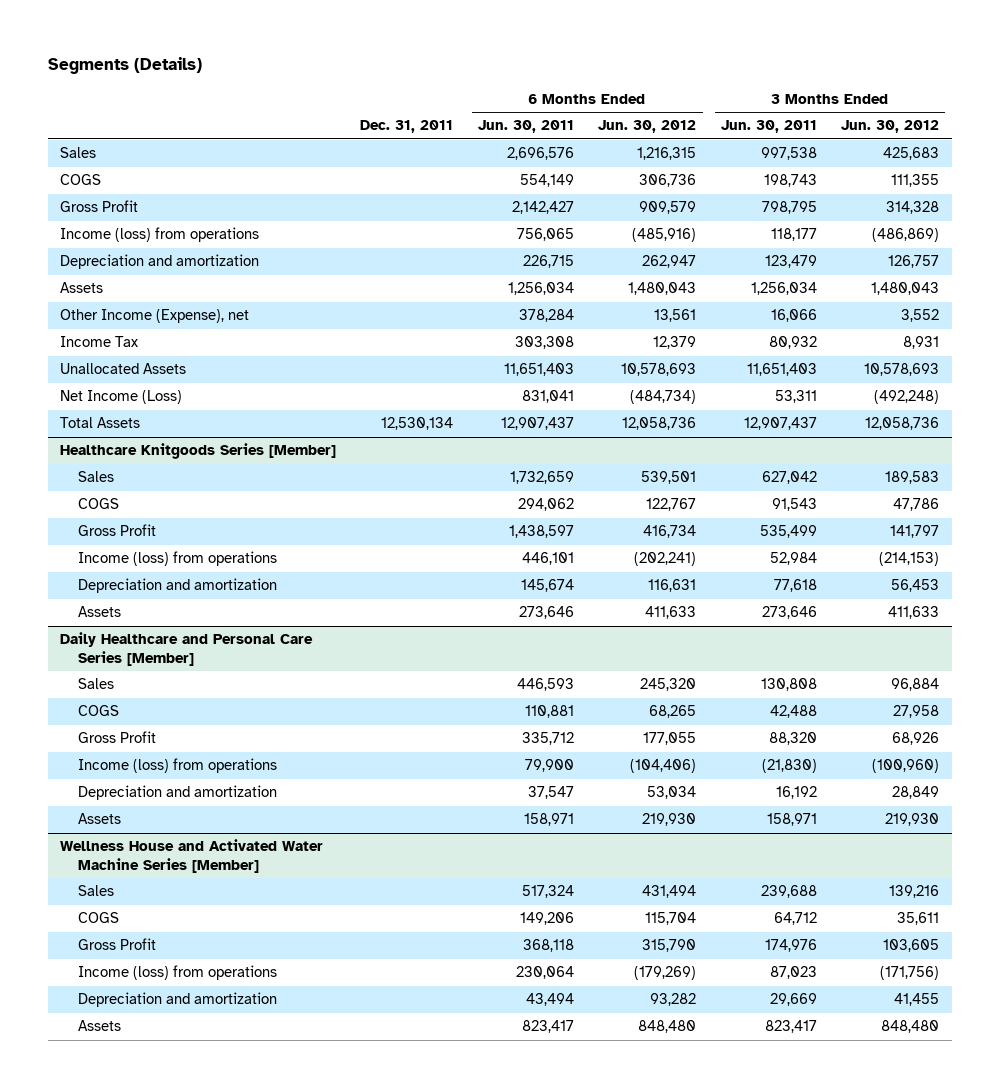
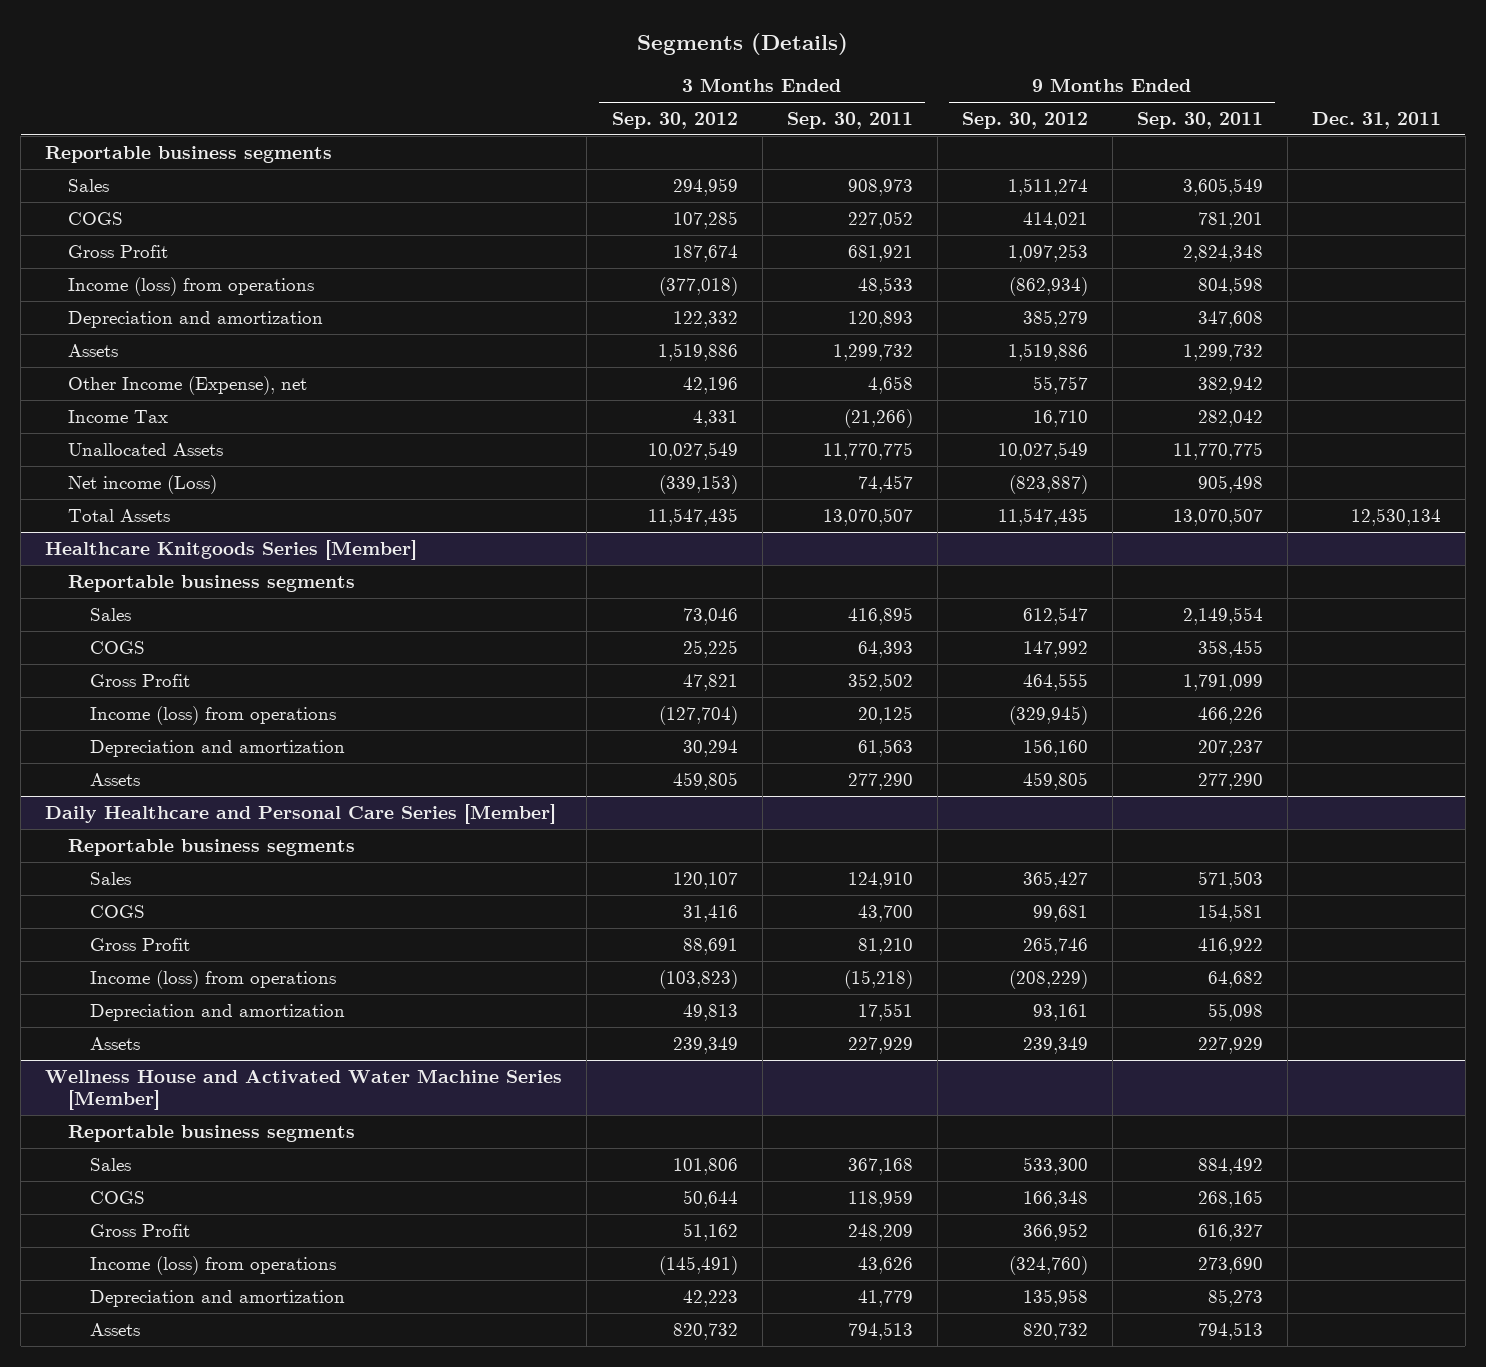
- | Dec. 31, 2011 | 6 Months Ended Jun. 30, 2011 | 6 Months Ended Jun. 30, 2012 | 3 Months Ended Jun. 30, 2011 | 3 Months Ended Jun. 30, 2012
+ | 3 Months Ended Sep. 30, 2012 | 3 Months Ended Sep. 30, 2011 | 9 Months Ended Sep. 30, 2012 | 9 Months Ended Sep. 30, 2011 | Dec. 31, 2011
+ Reportable business segments
- Net Income (Loss) | | 831,041 | (484,734) | 53,311 | (492,248)
+ Net income (Loss) | (339,153) | 74,457 | (823,887) | 905,498 |
@ Healthcare Knitgoods Series [Member]
+ Reportable business segments
@ Daily Healthcare and Personal Care Series [Member]
+ Reportable business segments
@ Wellness House and Activated Water Machine Series [Member]
+ Reportable business segments

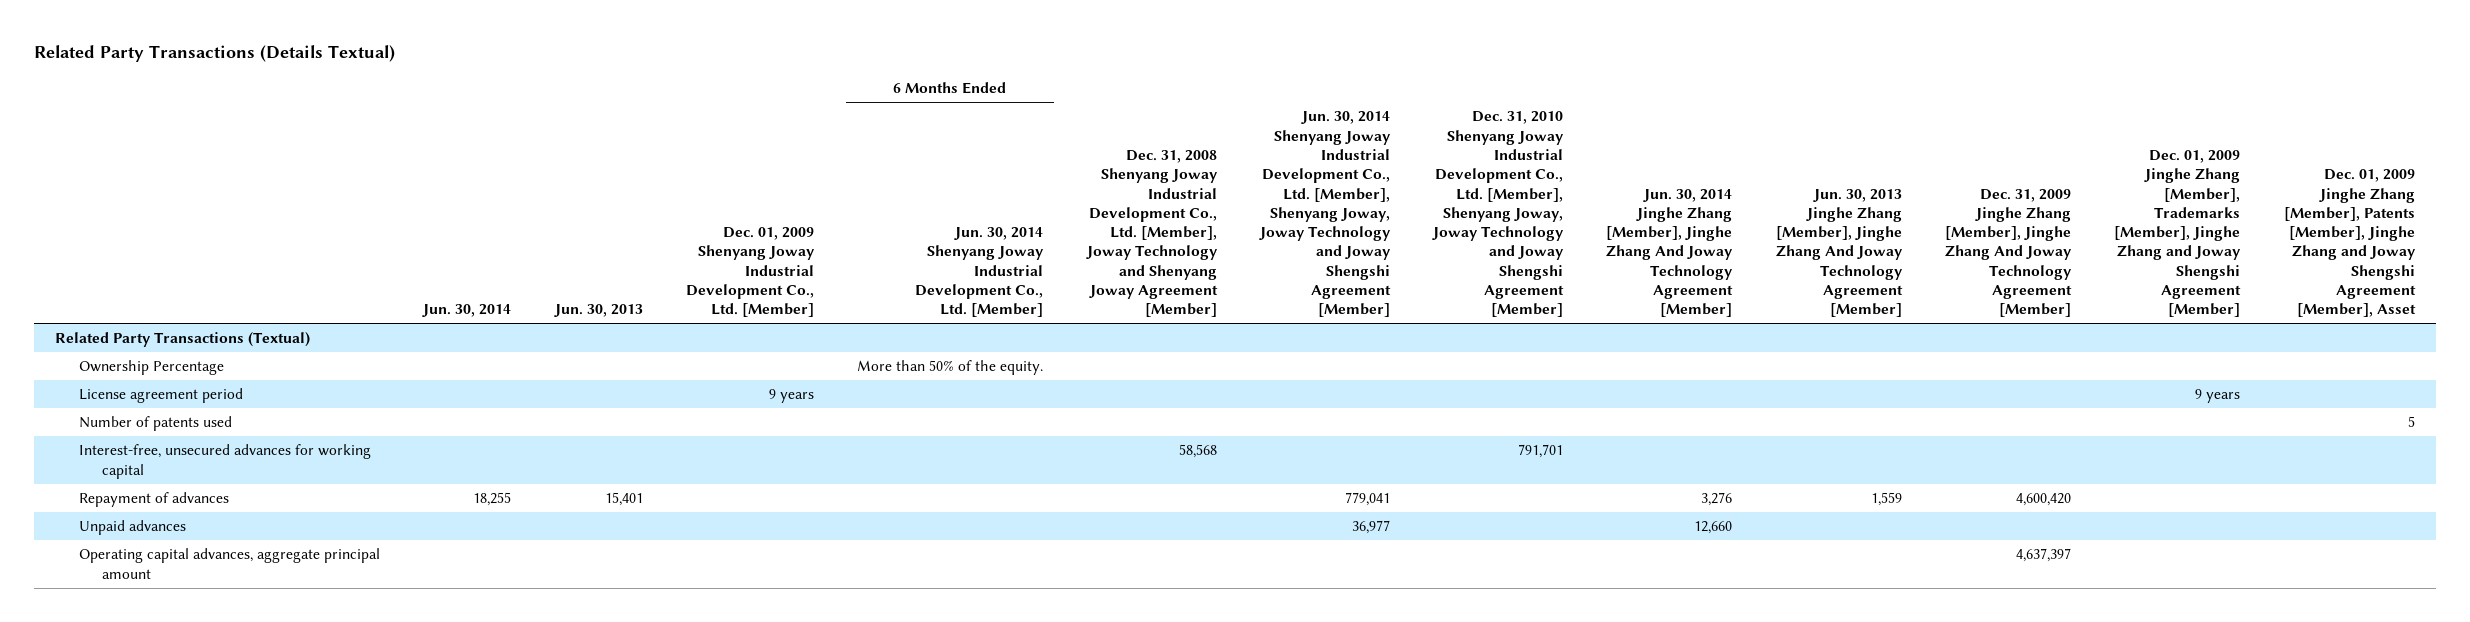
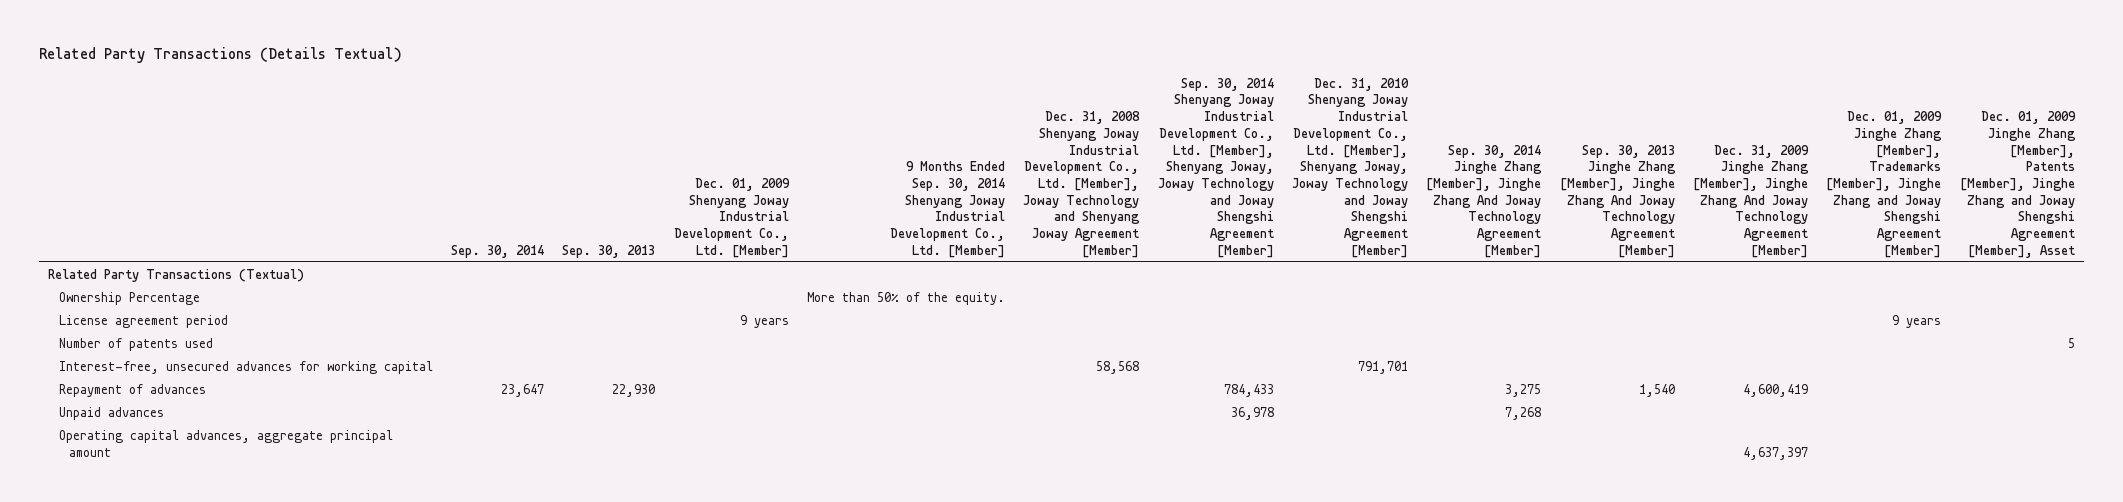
- | Jun. 30, 2014 | Jun. 30, 2013 | Dec. 01, 2009 Shenyang Joway Industrial Development Co., Ltd. [Member] | 6 Months Ended Jun. 30, 2014 Shenyang Joway Industrial Development Co., Ltd. [Member] | Dec. 31, 2008 Shenyang Joway Industrial Development Co., Ltd. [Member], Joway Technology and Shenyang Joway Agreement [Member] | Jun. 30, 2014 Shenyang Joway Industrial Development Co., Ltd. [Member], Shenyang Joway, Joway Technology and Joway Shengshi Agreement [Member] | Dec. 31, 2010 Shenyang Joway Industrial Development Co., Ltd. [Member], Shenyang Joway, Joway Technology and Joway Shengshi Agreement [Member] | Jun. 30, 2014 Jinghe Zhang [Member], Jinghe Zhang And Joway Technology Agreement [Member] | Jun. 30, 2013 Jinghe Zhang [Member], Jinghe Zhang And Joway Technology Agreement [Member] | Dec. 31, 2009 Jinghe Zhang [Member], Jinghe Zhang And Joway Technology Agreement [Member] | Dec. 01, 2009 Jinghe Zhang [Member], Trademarks [Member], Jinghe Zhang and Joway Shengshi Agreement [Member] | Dec. 01, 2009 Jinghe Zhang [Member], Patents [Member], Jinghe Zhang and Joway Shengshi Agreement [Member], Asset
+ | Sep. 30, 2014 | Sep. 30, 2013 | Dec. 01, 2009 Shenyang Joway Industrial Development Co., Ltd. [Member] | 9 Months Ended Sep. 30, 2014 Shenyang Joway Industrial Development Co., Ltd. [Member] | Dec. 31, 2008 Shenyang Joway Industrial Development Co., Ltd. [Member], Joway Technology and Shenyang Joway Agreement [Member] | Sep. 30, 2014 Shenyang Joway Industrial Development Co., Ltd. [Member], Shenyang Joway, Joway Technology and Joway Shengshi Agreement [Member] | Dec. 31, 2010 Shenyang Joway Industrial Development Co., Ltd. [Member], Shenyang Joway, Joway Technology and Joway Shengshi Agreement [Member] | Sep. 30, 2014 Jinghe Zhang [Member], Jinghe Zhang And Joway Technology Agreement [Member] | Sep. 30, 2013 Jinghe Zhang [Member], Jinghe Zhang And Joway Technology Agreement [Member] | Dec. 31, 2009 Jinghe Zhang [Member], Jinghe Zhang And Joway Technology Agreement [Member] | Dec. 01, 2009 Jinghe Zhang [Member], Trademarks [Member], Jinghe Zhang and Joway Shengshi Agreement [Member] | Dec. 01, 2009 Jinghe Zhang [Member], Patents [Member], Jinghe Zhang and Joway Shengshi Agreement [Member], Asset
- Repayment of advances | 18,255 | 15,401 | | | | 779,041 | | 3,276 | 1,559 | 4,600,420 | |
+ Repayment of advances | 23,647 | 22,930 | | | | 784,433 | | 3,275 | 1,540 | 4,600,419 | |

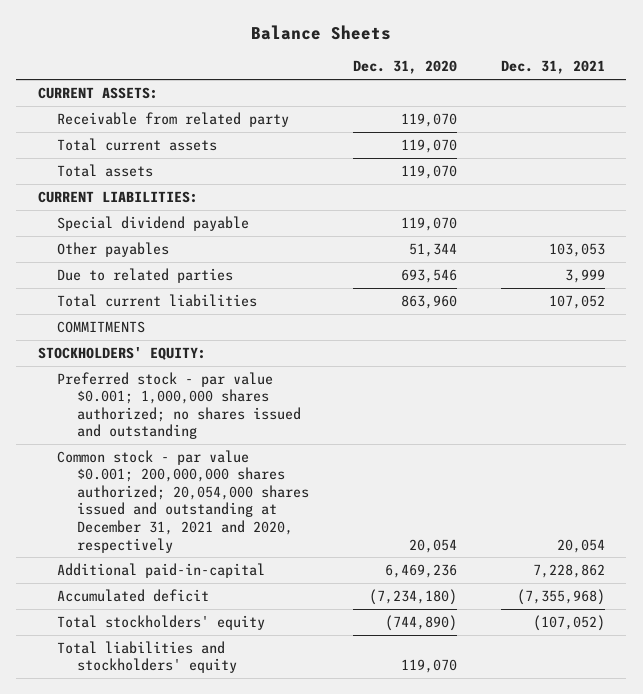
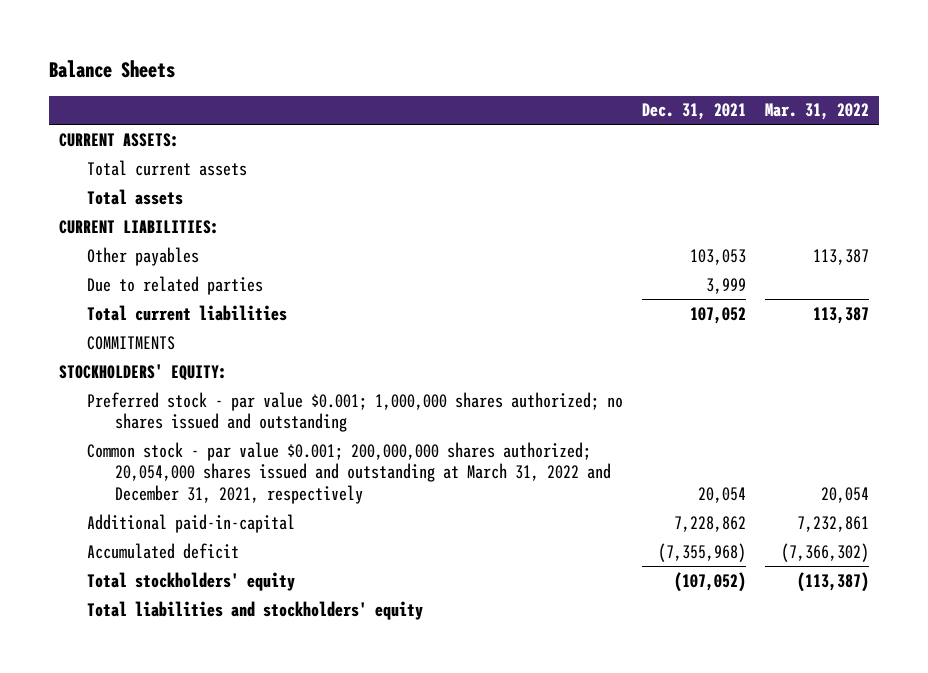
- | Dec. 31, 2020 | Dec. 31, 2021
+ | Dec. 31, 2021 | Mar. 31, 2022
- Receivable from related party | 119,070 |
- Special dividend payable | 119,070 |
- Common stock - par value $0.001; 200,000,000 shares authorized; 20,054,000 shares issued and outstanding at December 31, 2021 and 2020, respectively | 20,054 | 20,054
+ Common stock - par value $0.001; 200,000,000 shares authorized; 20,054,000 shares issued and outstanding at March 31, 2022 and December 31, 2021, respectively | 20,054 | 20,054

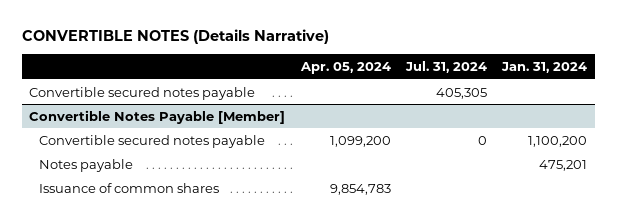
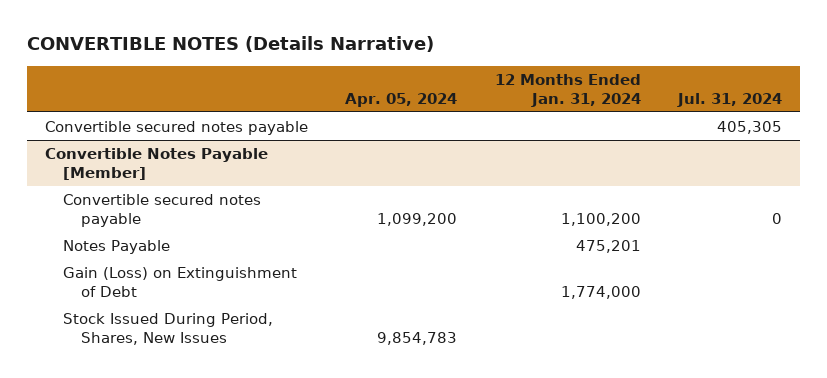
- | Apr. 05, 2024 | Jul. 31, 2024 | Jan. 31, 2024
+ | Apr. 05, 2024 | 12 Months Ended Jan. 31, 2024 | Jul. 31, 2024
@ Convertible Notes Payable [Member]
- Notes payable | | | 475,201
- Issuance of common shares | 9,854,783 | |
+ Notes Payable | | 475,201 |
+ Gain (Loss) on Extinguishment of Debt | | 1,774,000 |
+ Stock Issued During Period, Shares, New Issues | 9,854,783 | |

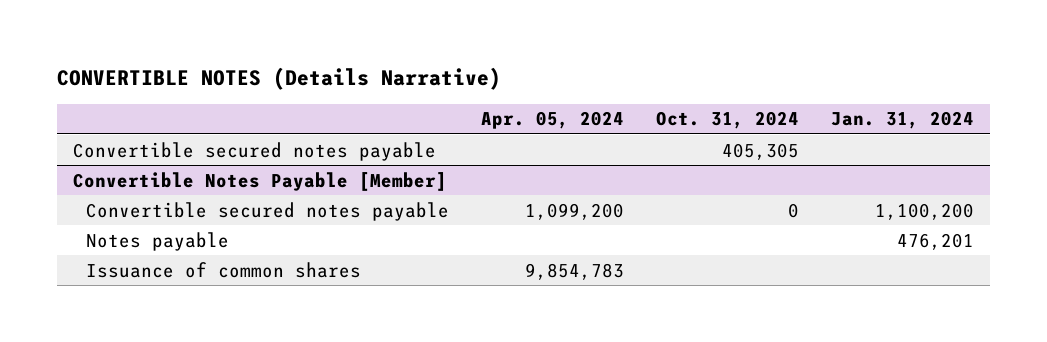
- | Apr. 05, 2024 | 12 Months Ended Jan. 31, 2024 | Jul. 31, 2024
+ | Apr. 05, 2024 | Oct. 31, 2024 | Jan. 31, 2024
@ Convertible Notes Payable [Member]
- Notes Payable | | 475,201 |
- Gain (Loss) on Extinguishment of Debt | | 1,774,000 |
- Stock Issued During Period, Shares, New Issues | 9,854,783 | |
+ Notes payable | | | 476,201
+ Issuance of common shares | 9,854,783 | |

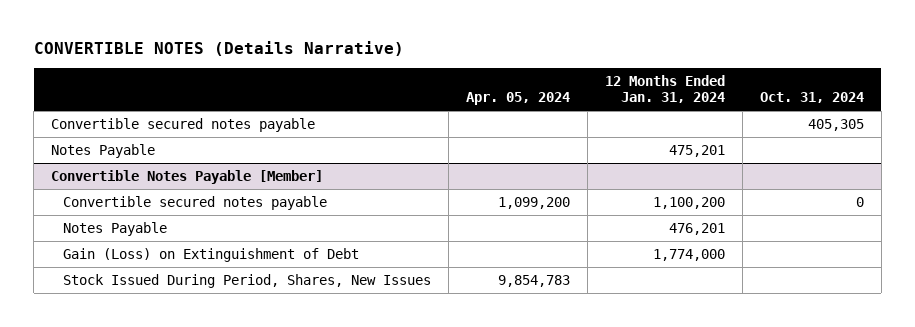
- | Apr. 05, 2024 | Oct. 31, 2024 | Jan. 31, 2024
+ | Apr. 05, 2024 | 12 Months Ended Jan. 31, 2024 | Oct. 31, 2024
+ Notes Payable | | 475,201 |
@ Convertible Notes Payable [Member]
- Notes payable | | | 476,201
- Issuance of common shares | 9,854,783 | |
+ Notes Payable | | 476,201 |
+ Gain (Loss) on Extinguishment of Debt | | 1,774,000 |
+ Stock Issued During Period, Shares, New Issues | 9,854,783 | |

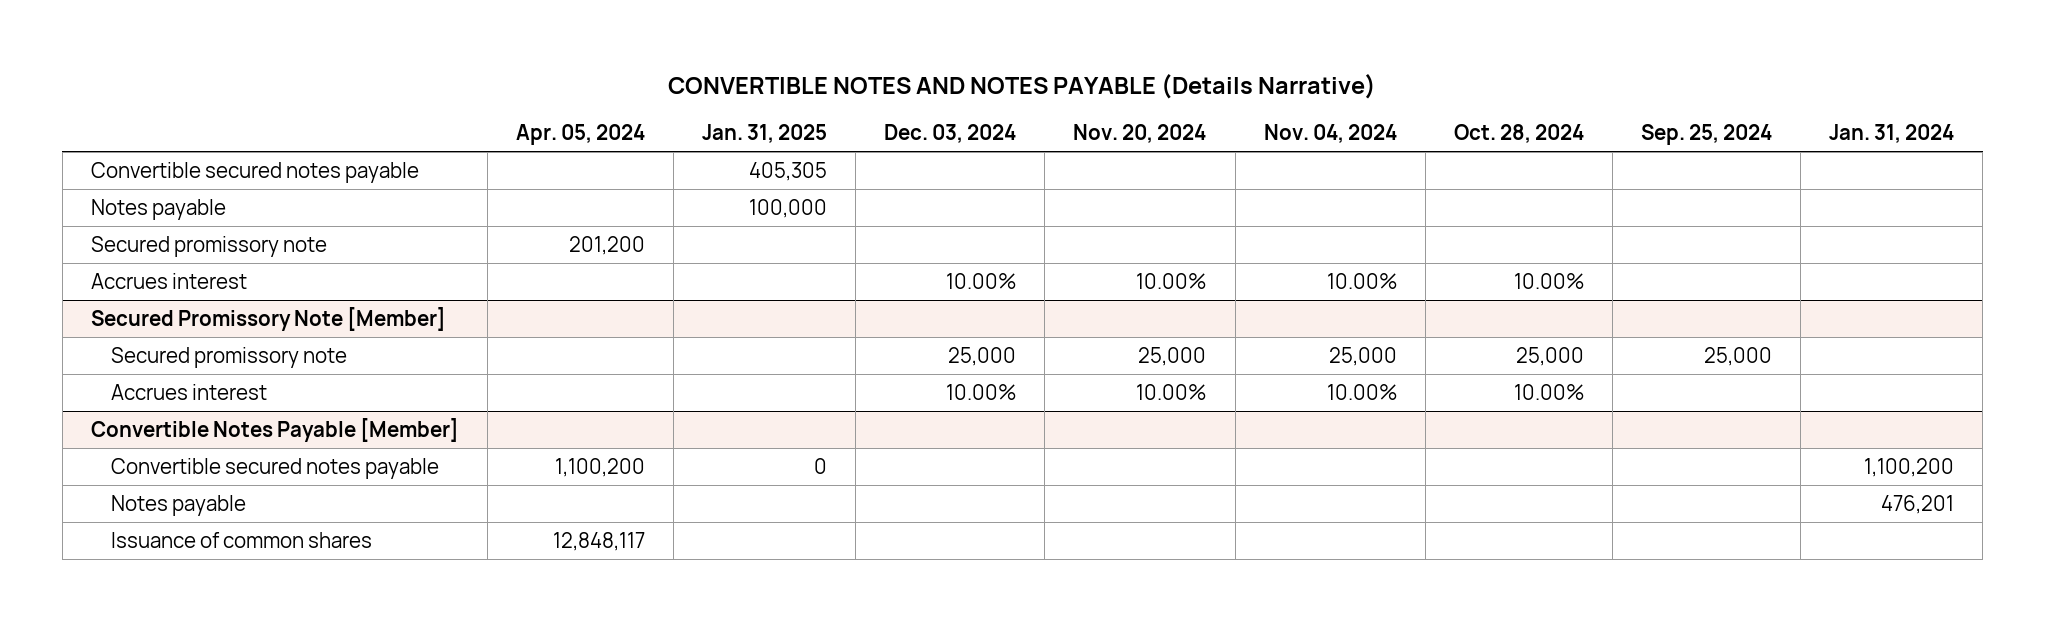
- CONVERTIBLE NOTES (Details Narrative)
+ CONVERTIBLE NOTES AND NOTES PAYABLE (Details Narrative)
- | Apr. 05, 2024 | 12 Months Ended Jan. 31, 2024 | Oct. 31, 2024
+ | Apr. 05, 2024 | Jan. 31, 2025 | Dec. 03, 2024 | Nov. 20, 2024 | Nov. 04, 2024 | Oct. 28, 2024 | Sep. 25, 2024 | Jan. 31, 2024
- Notes Payable | | 475,201 |
+ Notes payable | | 100,000 | | | | | |
+ Secured promissory note | 201,200 | | | | | | |
+ Accrues interest | | | 10.00% | 10.00% | 10.00% | 10.00% | |
+ Secured Promissory Note [Member]
+ Secured promissory note | | | 25,000 | 25,000 | 25,000 | 25,000 | 25,000 |
+ Accrues interest | | | 10.00% | 10.00% | 10.00% | 10.00% | |
@ Convertible Notes Payable [Member]
- Convertible secured notes payable | 1,099,200 | 1,100,200 | 0
- Notes Payable | | 476,201 |
- Gain (Loss) on Extinguishment of Debt | | 1,774,000 |
- Stock Issued During Period, Shares, New Issues | 9,854,783 | |
+ Convertible secured notes payable | 1,100,200 | 0 | | | | | | 1,100,200
+ Notes payable | | | | | | | | 476,201
+ Issuance of common shares | 12,848,117 | | | | | | |

